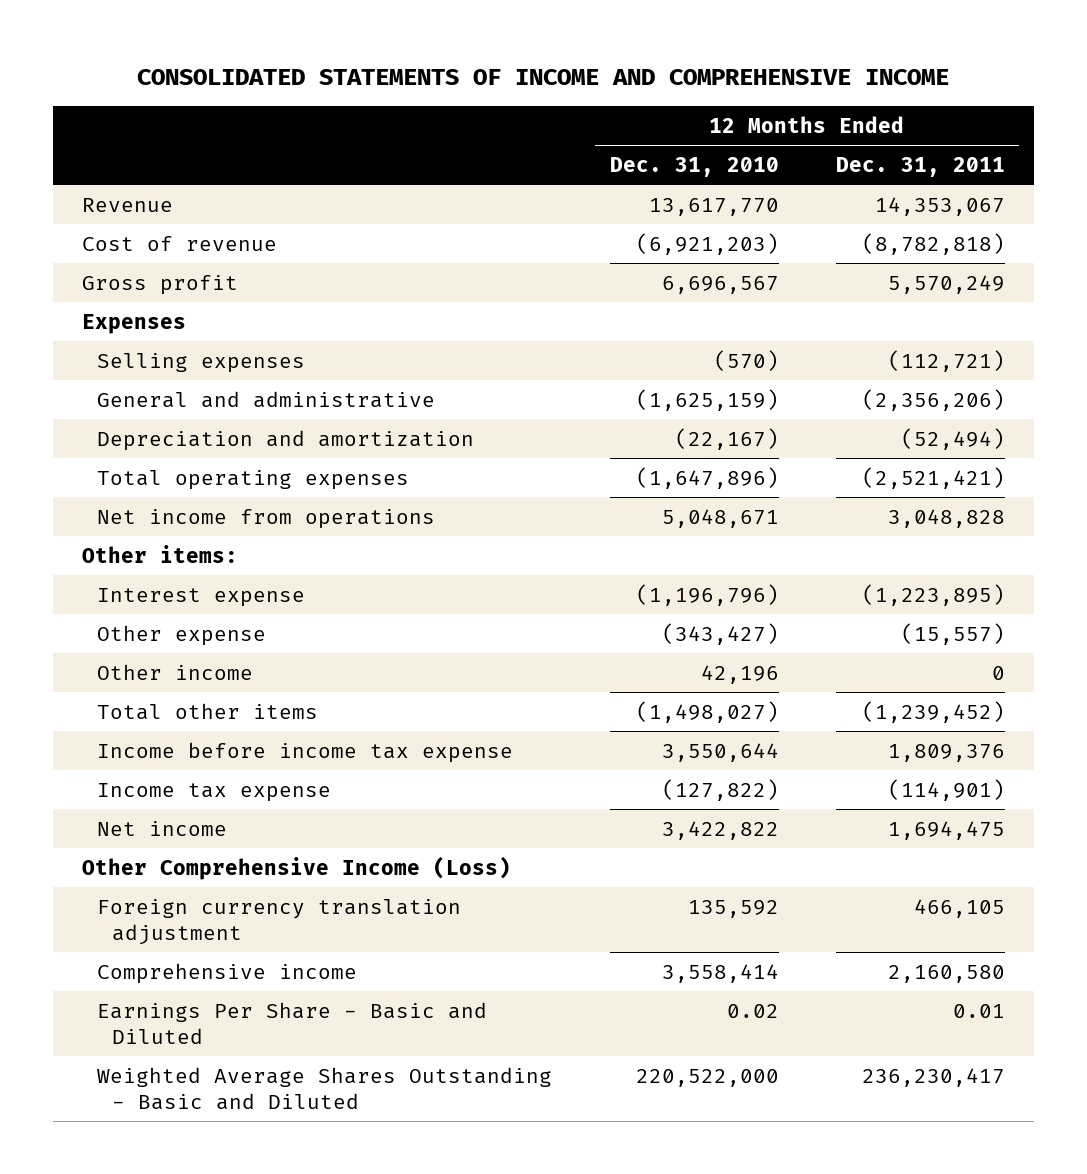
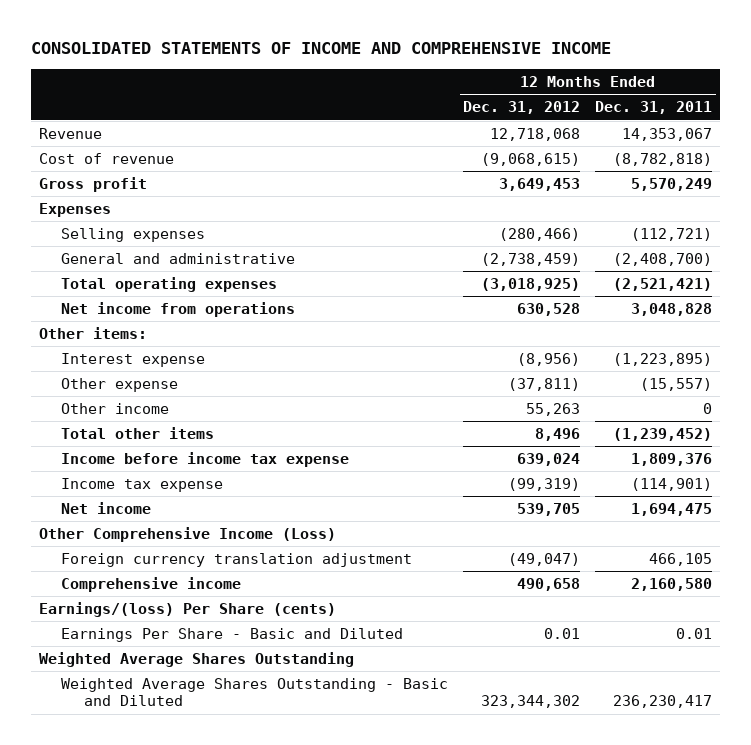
- | 12 Months Ended Dec. 31, 2010 | 12 Months Ended Dec. 31, 2011
+ | 12 Months Ended Dec. 31, 2012 | 12 Months Ended Dec. 31, 2011
- General and administrative | (1,625,159) | (2,356,206)
- Depreciation and amortization | (22,167) | (52,494)
+ General and administrative | (2,738,459) | (2,408,700)
+ Earnings/(loss) Per Share (cents)
+ Weighted Average Shares Outstanding

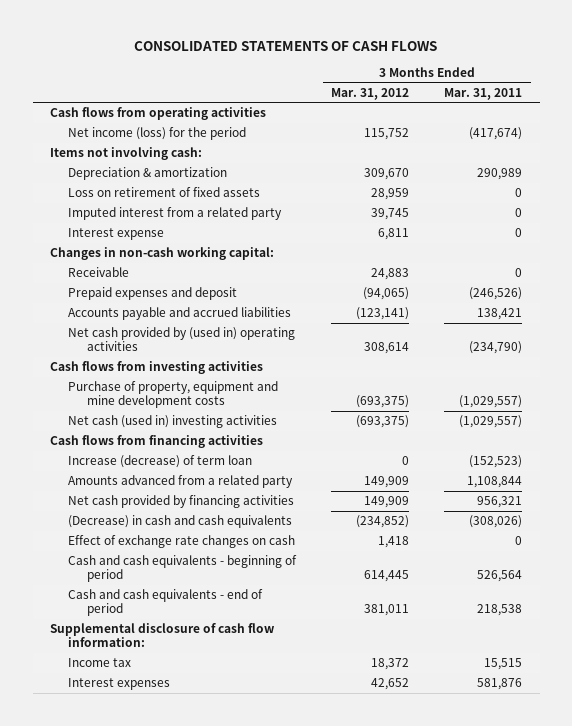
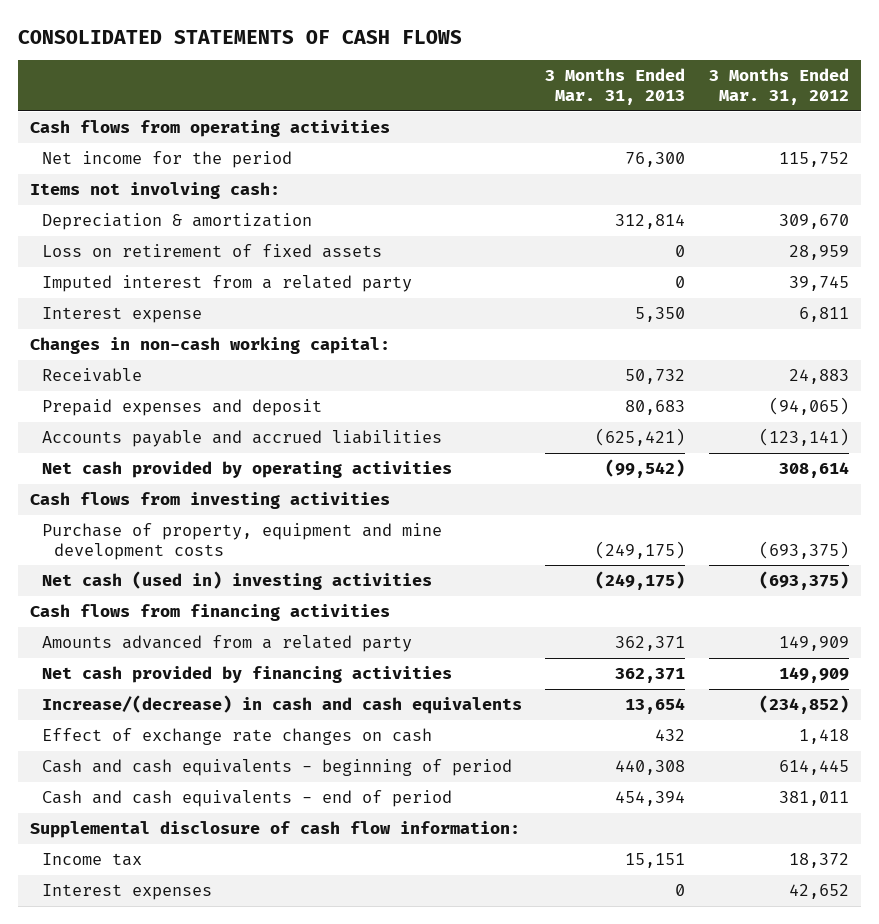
- | 3 Months Ended Mar. 31, 2012 | 3 Months Ended Mar. 31, 2011
+ | 3 Months Ended Mar. 31, 2013 | 3 Months Ended Mar. 31, 2012
- Net income (loss) for the period | 115,752 | (417,674)
+ Net income for the period | 76,300 | 115,752
- Net cash provided by (used in) operating activities | 308,614 | (234,790)
+ Net cash provided by operating activities | (99,542) | 308,614
- Increase (decrease) of term loan | 0 | (152,523)
- (Decrease) in cash and cash equivalents | (234,852) | (308,026)
+ Increase/(decrease) in cash and cash equivalents | 13,654 | (234,852)

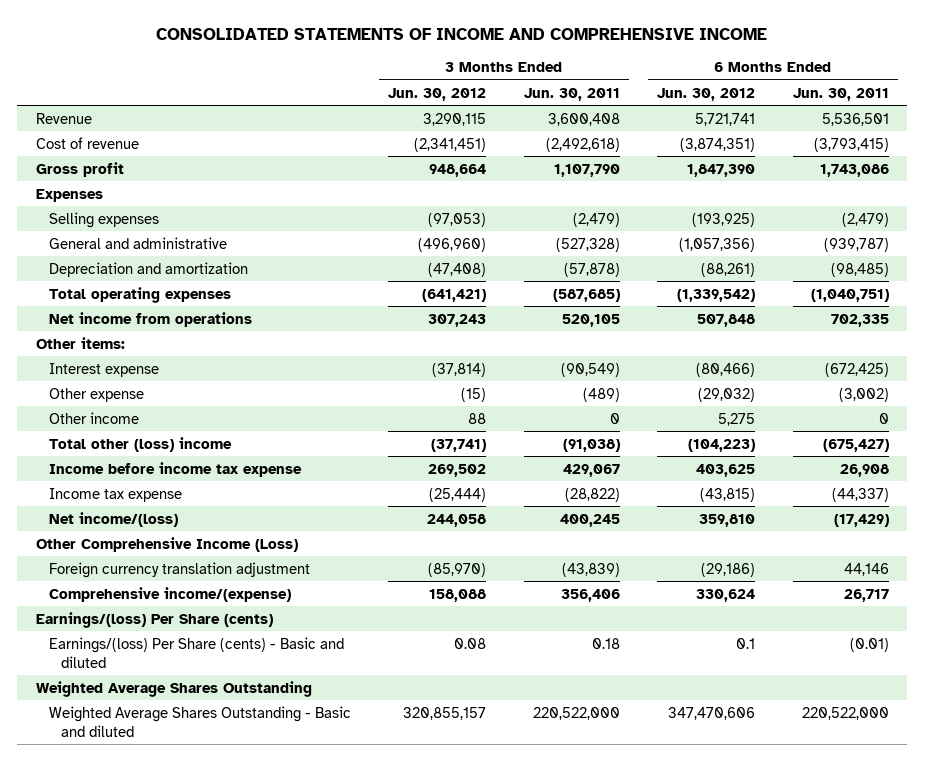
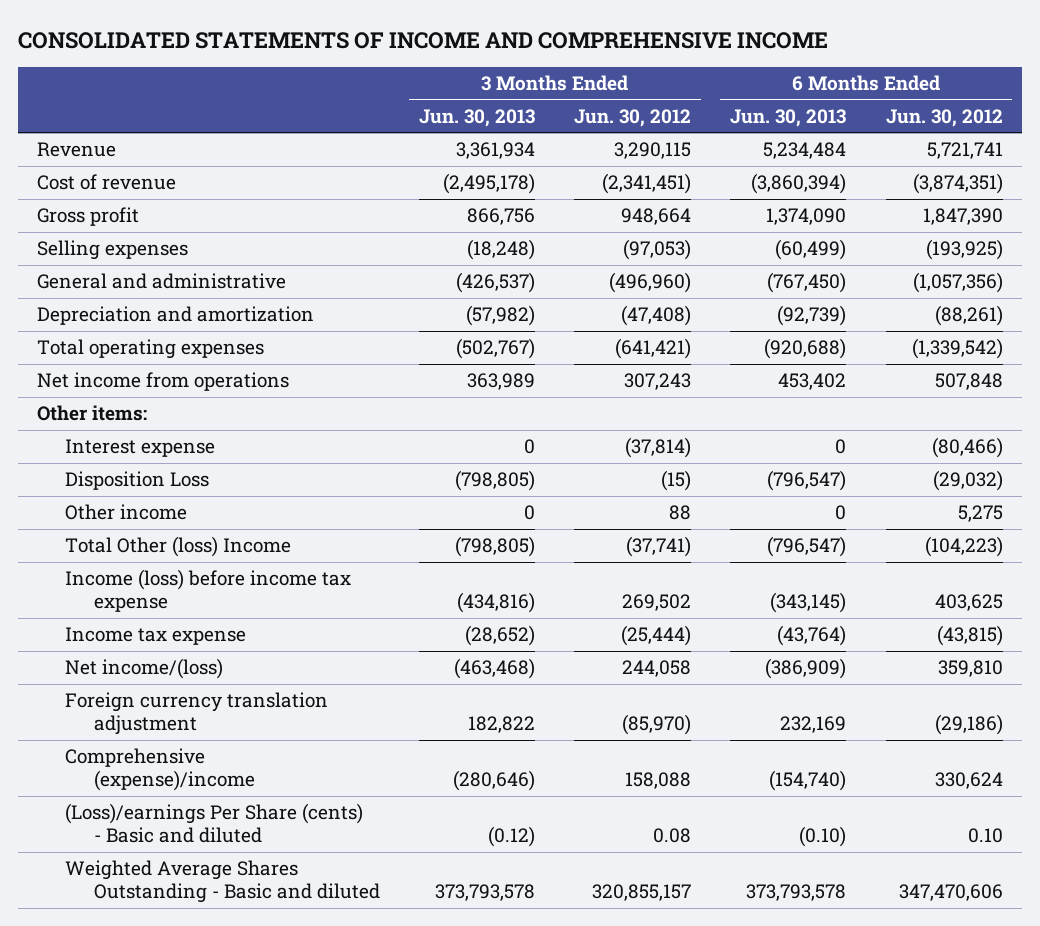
- | 3 Months Ended Jun. 30, 2012 | 3 Months Ended Jun. 30, 2011 | 6 Months Ended Jun. 30, 2012 | 6 Months Ended Jun. 30, 2011
+ | 3 Months Ended Jun. 30, 2013 | 3 Months Ended Jun. 30, 2012 | 6 Months Ended Jun. 30, 2013 | 6 Months Ended Jun. 30, 2012
- Expenses
- Other expense | (15) | (489) | (29,032) | (3,002)
+ Disposition Loss | (798,805) | (15) | (796,547) | (29,032)
- Total other (loss) income | (37,741) | (91,038) | (104,223) | (675,427)
- Income before income tax expense | 269,502 | 429,067 | 403,625 | 26,908
+ Total Other (loss) Income | (798,805) | (37,741) | (796,547) | (104,223)
+ Income (loss) before income tax expense | (434,816) | 269,502 | (343,145) | 403,625
- Other Comprehensive Income (Loss)
- Comprehensive income/(expense) | 158,088 | 356,406 | 330,624 | 26,717
- Earnings/(loss) Per Share (cents)
- Earnings/(loss) Per Share (cents) - Basic and diluted | 0.08 | 0.18 | 0.1 | (0.01)
- Weighted Average Shares Outstanding
+ Comprehensive (expense)/income | (280,646) | 158,088 | (154,740) | 330,624
+ (Loss)/earnings Per Share (cents) - Basic and diluted | (0.12) | 0.08 | (0.10) | 0.10

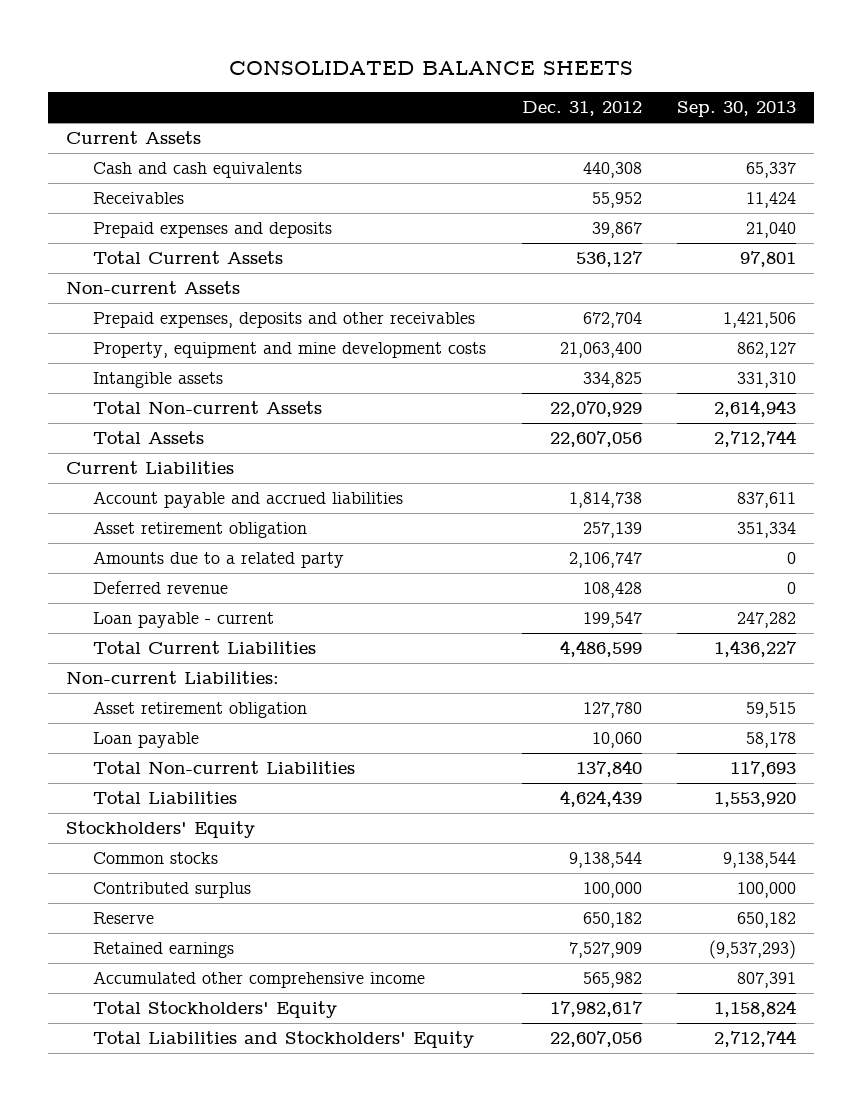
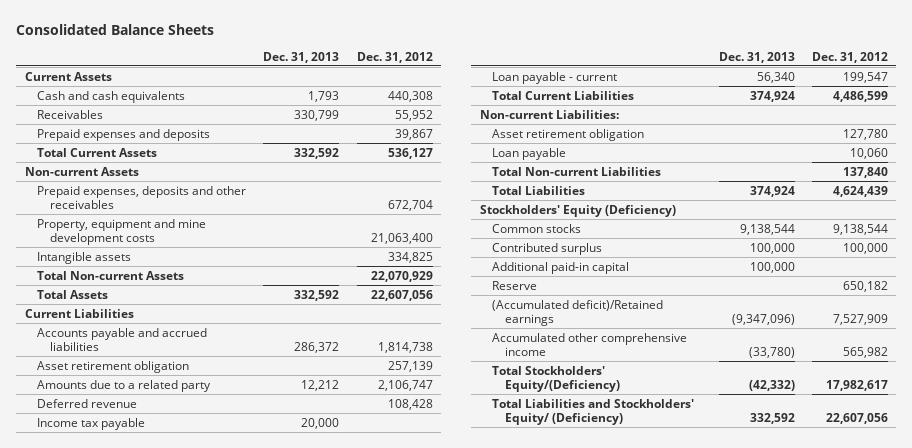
- CONSOLIDATED BALANCE SHEETS
+ Consolidated Balance Sheets
- | Dec. 31, 2012 | Sep. 30, 2013
+ | Dec. 31, 2013 | Dec. 31, 2012
- Account payable and accrued liabilities | 1,814,738 | 837,611
+ Accounts payable and accrued liabilities | 286,372 | 1,814,738
+ Income tax payable | 20,000 |
- Stockholders' Equity
+ Stockholders' Equity (Deficiency)
+ Additional paid-in capital | 100,000 |
- Retained earnings | 7,527,909 | (9,537,293)
+ (Accumulated deficit)/Retained earnings | (9,347,096) | 7,527,909
- Total Stockholders' Equity | 17,982,617 | 1,158,824
- Total Liabilities and Stockholders' Equity | 22,607,056 | 2,712,744
+ Total Stockholders' Equity/(Deficiency) | (42,332) | 17,982,617
+ Total Liabilities and Stockholders' Equity/ (Deficiency) | 332,592 | 22,607,056

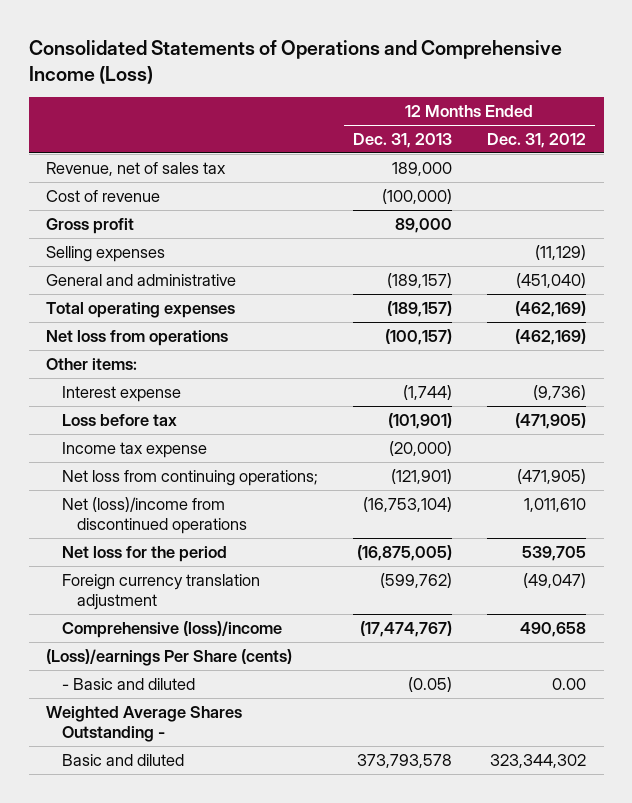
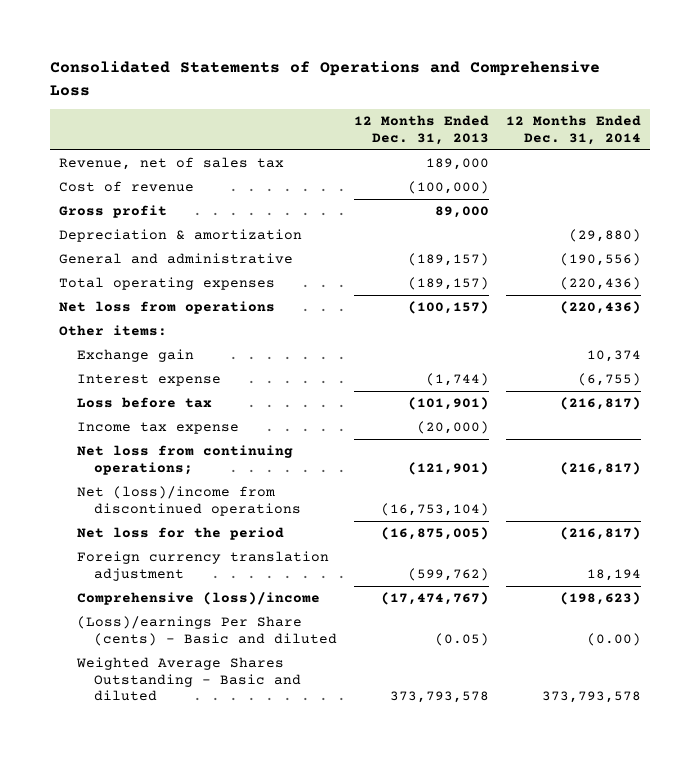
- Consolidated Statements of Operations and Comprehensive Income (Loss)
+ Consolidated Statements of Operations and Comprehensive Loss
- | 12 Months Ended Dec. 31, 2013 | 12 Months Ended Dec. 31, 2012
+ | 12 Months Ended Dec. 31, 2013 | 12 Months Ended Dec. 31, 2014
- Selling expenses | | (11,129)
+ Depreciation & amortization | | (29,880)
+ Exchange gain | | 10,374
- (Loss)/earnings Per Share (cents)
- - Basic and diluted | (0.05) | 0.00
- Weighted Average Shares Outstanding -
- Basic and diluted | 373,793,578 | 323,344,302
+ (Loss)/earnings Per Share (cents) - Basic and diluted | (0.05) | (0.00)
+ Weighted Average Shares Outstanding - Basic and diluted | 373,793,578 | 373,793,578

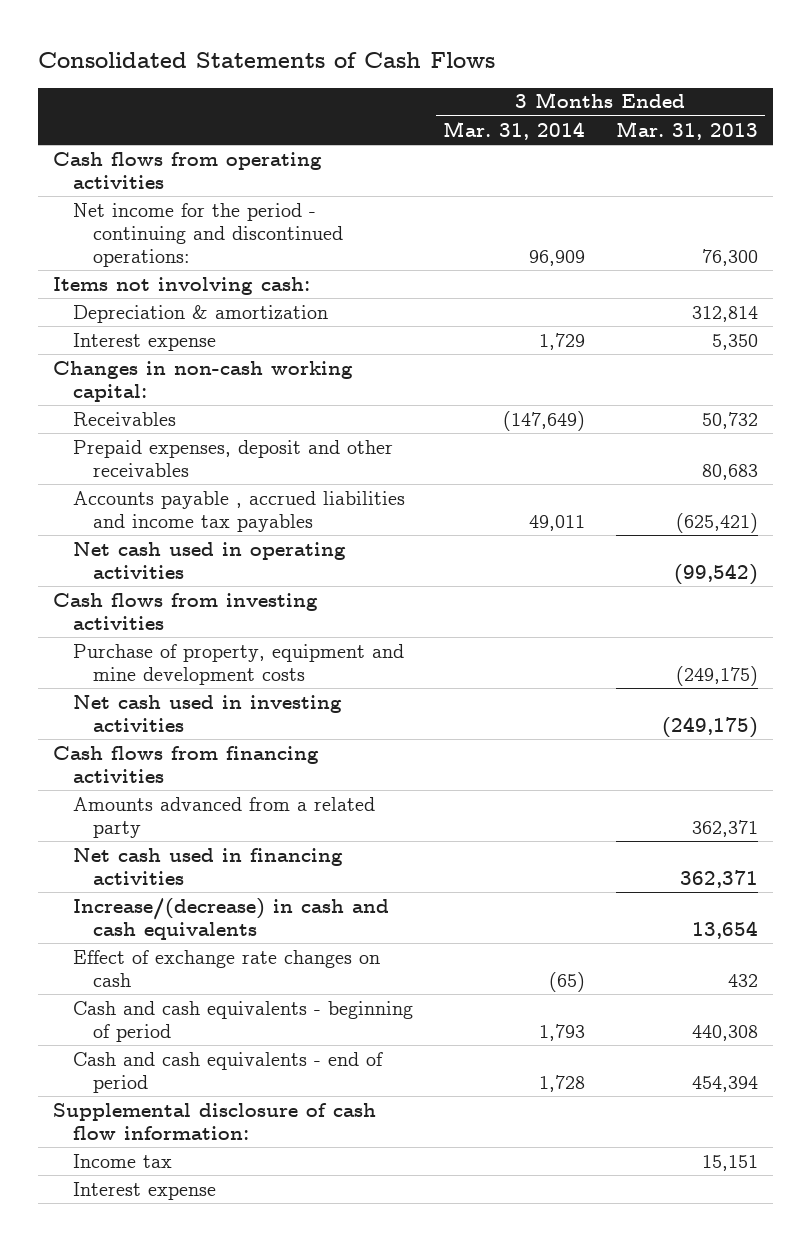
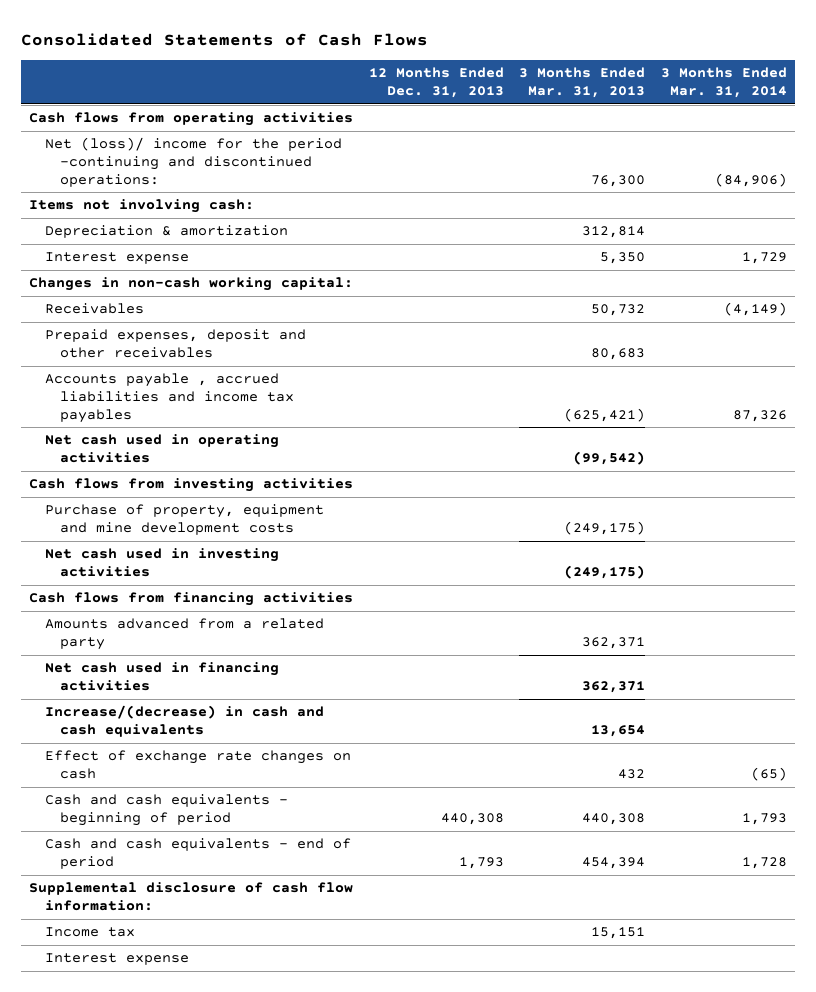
- | 3 Months Ended Mar. 31, 2014 | 3 Months Ended Mar. 31, 2013
+ | 12 Months Ended Dec. 31, 2013 | 3 Months Ended Mar. 31, 2013 | 3 Months Ended Mar. 31, 2014
- Net income for the period - continuing and discontinued operations: | 96,909 | 76,300
+ Net (loss)/ income for the period -continuing and discontinued operations: | | 76,300 | (84,906)
- Receivables | (147,649) | 50,732
+ Receivables | | 50,732 | (4,149)
- Accounts payable , accrued liabilities and income tax payables | 49,011 | (625,421)
+ Accounts payable , accrued liabilities and income tax payables | | (625,421) | 87,326

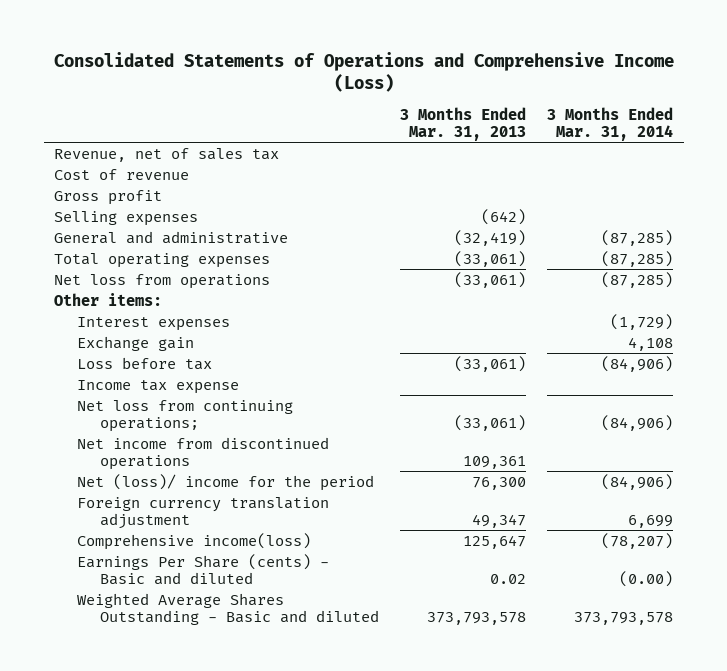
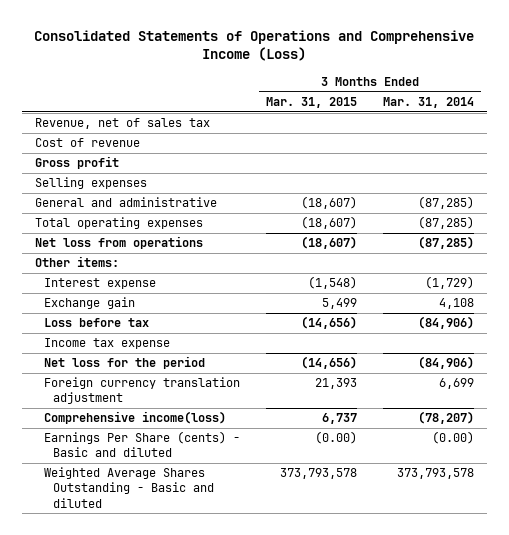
- | 3 Months Ended Mar. 31, 2013 | 3 Months Ended Mar. 31, 2014
+ | 3 Months Ended Mar. 31, 2015 | 3 Months Ended Mar. 31, 2014
- Interest expenses | | (1,729)
+ Interest expense | (1,548) | (1,729)
- Net loss from continuing operations; | (33,061) | (84,906)
- Net income from discontinued operations | 109,361 |
- Net (loss)/ income for the period | 76,300 | (84,906)
+ Net loss for the period | (14,656) | (84,906)

